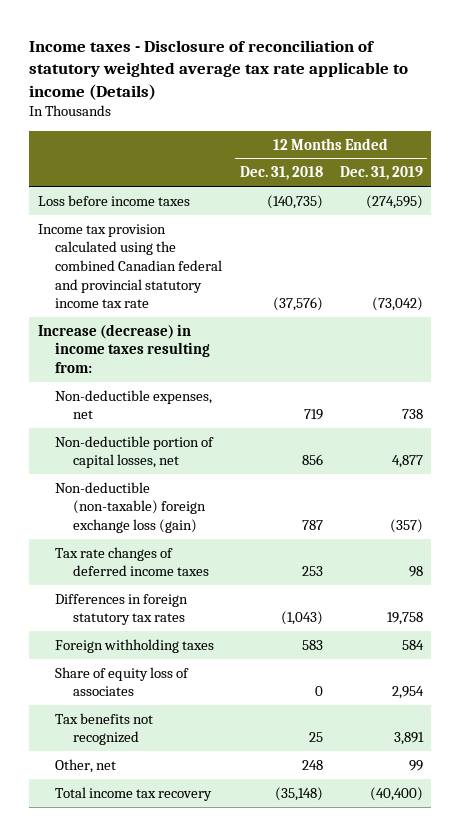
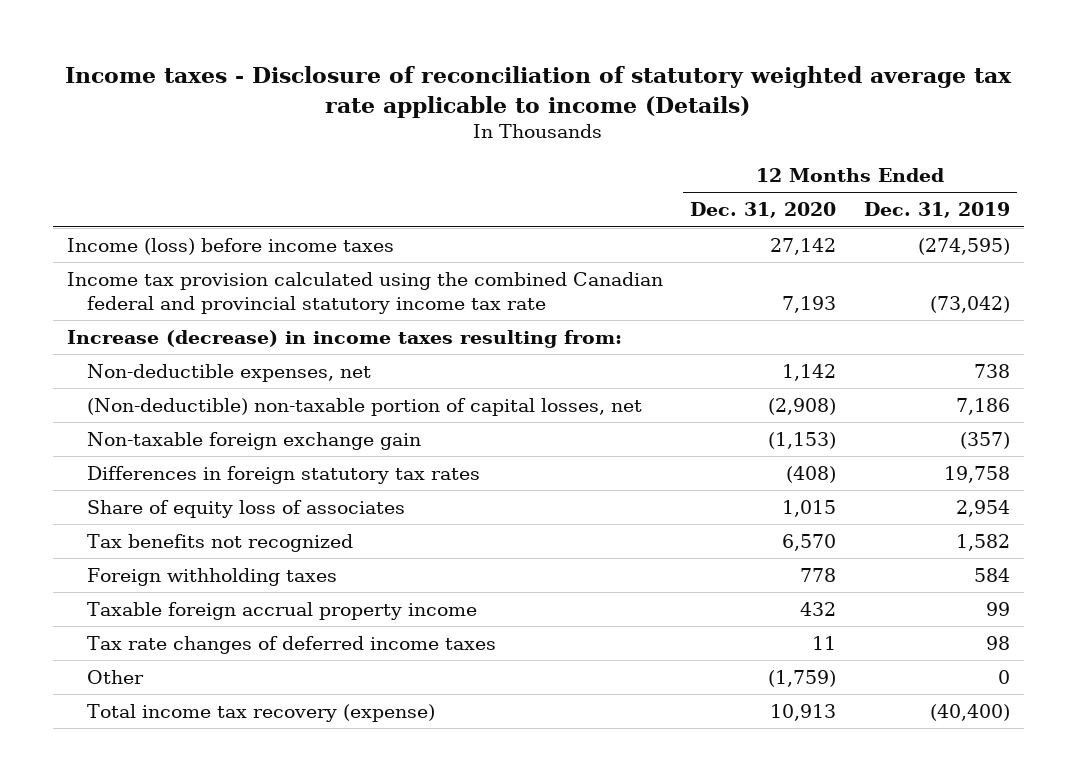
- | 12 Months Ended Dec. 31, 2018 | 12 Months Ended Dec. 31, 2019
+ | 12 Months Ended Dec. 31, 2020 | 12 Months Ended Dec. 31, 2019
- Loss before income taxes | (140,735) | (274,595)
+ Income (loss) before income taxes | 27,142 | (274,595)
- Non-deductible portion of capital losses, net | 856 | 4,877
- Non-deductible (non-taxable) foreign exchange loss (gain) | 787 | (357)
+ (Non-deductible) non-taxable portion of capital losses, net | (2,908) | 7,186
+ Non-taxable foreign exchange gain | (1,153) | (357)
- Tax benefits not recognized | 25 | 3,891
- Other, net | 248 | 99
- Total income tax recovery | (35,148) | (40,400)
+ Tax benefits not recognized | 6,570 | 1,582
moved down: Foreign withholding taxes | 778 | 584
+ Taxable foreign accrual property income | 432 | 99
moved down: Tax rate changes of deferred income taxes | 11 | 98
+ Other | (1,759) | 0
+ Total income tax recovery (expense) | 10,913 | (40,400)

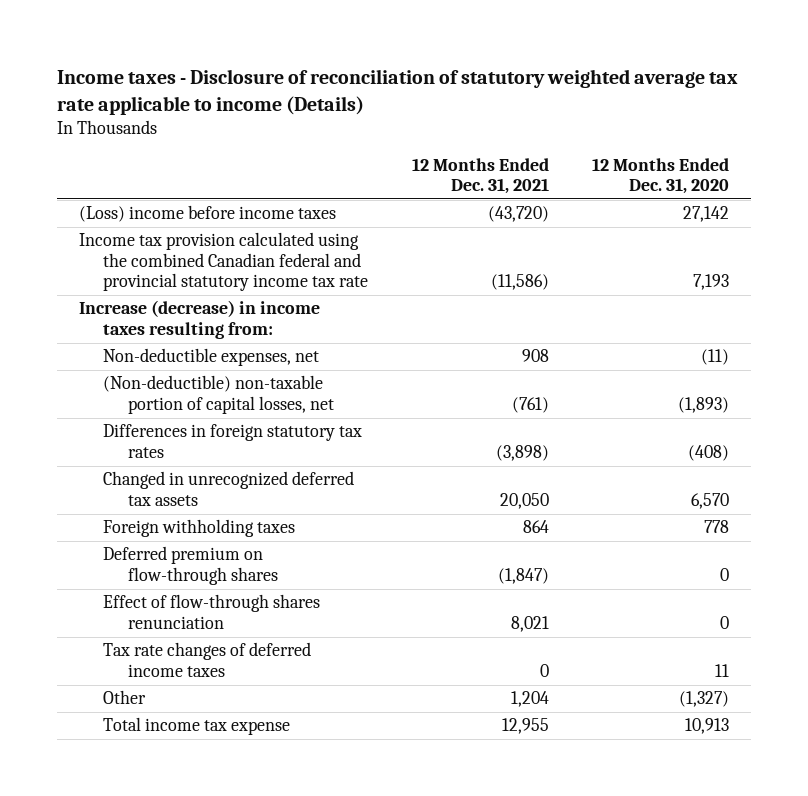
- | 12 Months Ended Dec. 31, 2020 | 12 Months Ended Dec. 31, 2019
+ | 12 Months Ended Dec. 31, 2021 | 12 Months Ended Dec. 31, 2020
- Income (loss) before income taxes | 27,142 | (274,595)
+ (Loss) income before income taxes | (43,720) | 27,142
- Non-deductible expenses, net | 1,142 | 738
- (Non-deductible) non-taxable portion of capital losses, net | (2,908) | 7,186
- Non-taxable foreign exchange gain | (1,153) | (357)
+ Non-deductible expenses, net | 908 | (11)
+ (Non-deductible) non-taxable portion of capital losses, net | (761) | (1,893)
- Share of equity loss of associates | 1,015 | 2,954
- Tax benefits not recognized | 6,570 | 1,582
+ Changed in unrecognized deferred tax assets | 20,050 | 6,570
- Taxable foreign accrual property income | 432 | 99
+ Deferred premium on flow-through shares | (1,847) | 0
+ Effect of flow-through shares renunciation | 8,021 | 0
- Other | (1,759) | 0
- Total income tax recovery (expense) | 10,913 | (40,400)
+ Other | 1,204 | (1,327)
+ Total income tax expense | 12,955 | 10,913

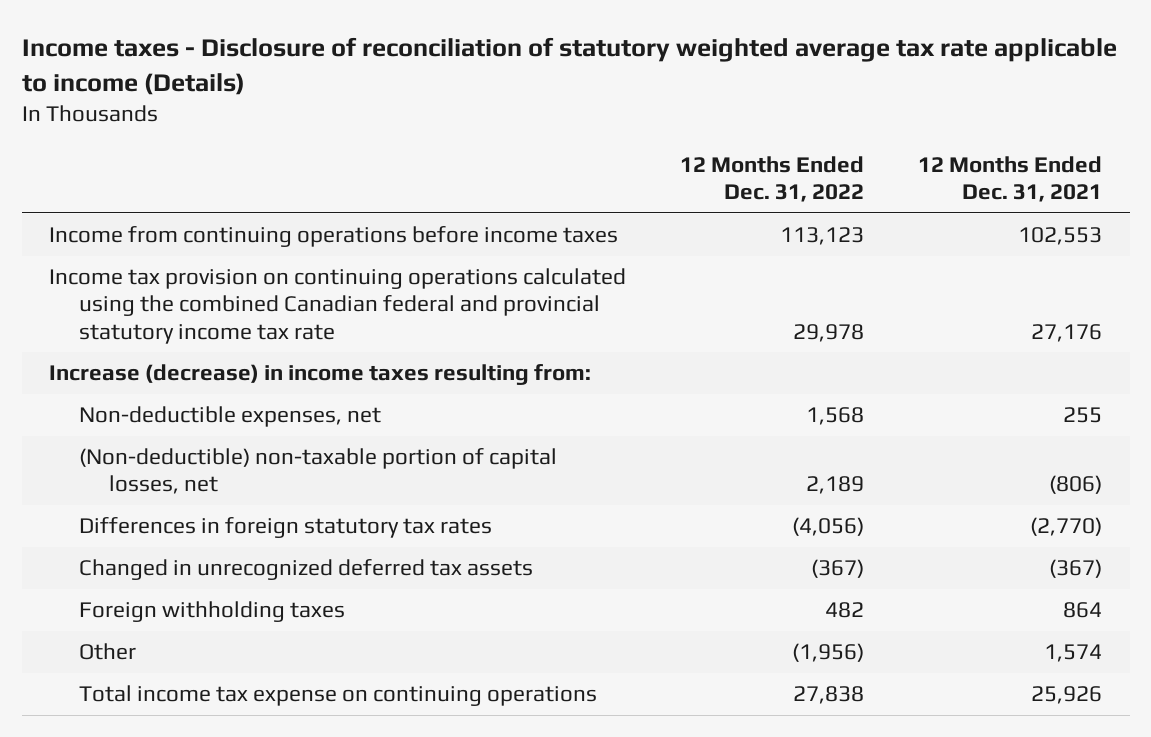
- | 12 Months Ended Dec. 31, 2021 | 12 Months Ended Dec. 31, 2020
+ | 12 Months Ended Dec. 31, 2022 | 12 Months Ended Dec. 31, 2021
- (Loss) income before income taxes | (43,720) | 27,142
- Income tax provision calculated using the combined Canadian federal and provincial statutory income tax rate | (11,586) | 7,193
+ Income from continuing operations before income taxes | 113,123 | 102,553
+ Income tax provision on continuing operations calculated using the combined Canadian federal and provincial statutory income tax rate | 29,978 | 27,176
- Non-deductible expenses, net | 908 | (11)
- (Non-deductible) non-taxable portion of capital losses, net | (761) | (1,893)
- Differences in foreign statutory tax rates | (3,898) | (408)
- Changed in unrecognized deferred tax assets | 20,050 | 6,570
+ Non-deductible expenses, net | 1,568 | 255
+ (Non-deductible) non-taxable portion of capital losses, net | 2,189 | (806)
+ Differences in foreign statutory tax rates | (4,056) | (2,770)
+ Changed in unrecognized deferred tax assets | (367) | (367)
- Deferred premium on flow-through shares | (1,847) | 0
- Effect of flow-through shares renunciation | 8,021 | 0
- Tax rate changes of deferred income taxes | 0 | 11
- Other | 1,204 | (1,327)
- Total income tax expense | 12,955 | 10,913
+ Other | (1,956) | 1,574
+ Total income tax expense on continuing operations | 27,838 | 25,926

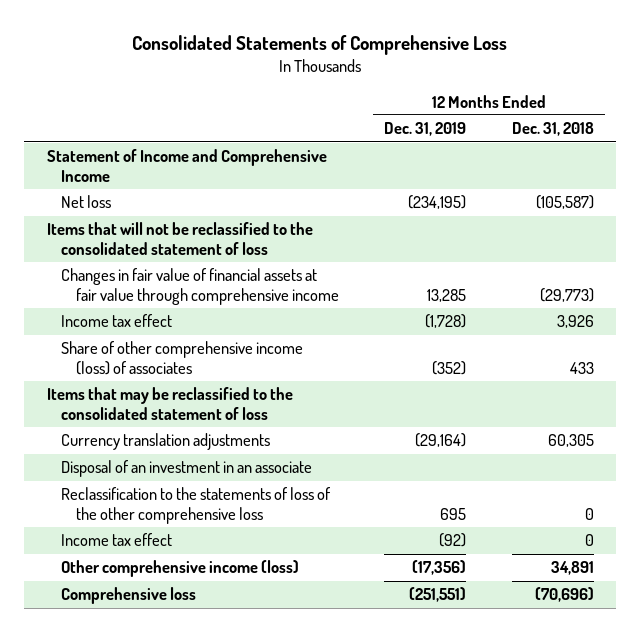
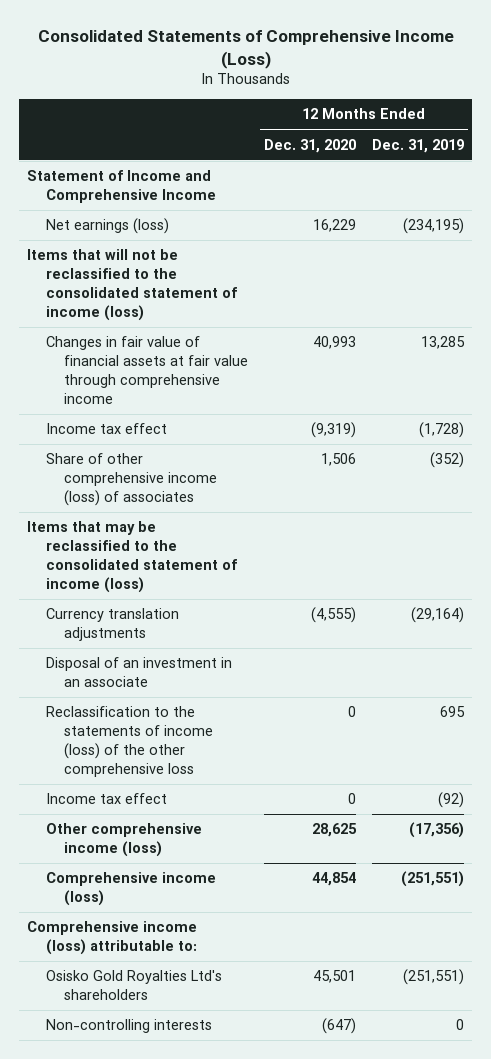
- Consolidated Statements of Comprehensive Loss
+ Consolidated Statements of Comprehensive Income (Loss)
- | 12 Months Ended Dec. 31, 2019 | 12 Months Ended Dec. 31, 2018
+ | 12 Months Ended Dec. 31, 2020 | 12 Months Ended Dec. 31, 2019
- Net loss | (234,195) | (105,587)
- Items that will not be reclassified to the consolidated statement of loss
+ Net earnings (loss) | 16,229 | (234,195)
+ Items that will not be reclassified to the consolidated statement of income (loss)
- Items that may be reclassified to the consolidated statement of loss
+ Items that may be reclassified to the consolidated statement of income (loss)
- Reclassification to the statements of loss of the other comprehensive loss | 695 | 0
+ Reclassification to the statements of income (loss) of the other comprehensive loss | 0 | 695
- Comprehensive loss | (251,551) | (70,696)
+ Comprehensive income (loss) | 44,854 | (251,551)
+ Comprehensive income (loss) attributable to:
+ Osisko Gold Royalties Ltd's shareholders | 45,501 | (251,551)
+ Non-controlling interests | (647) | 0

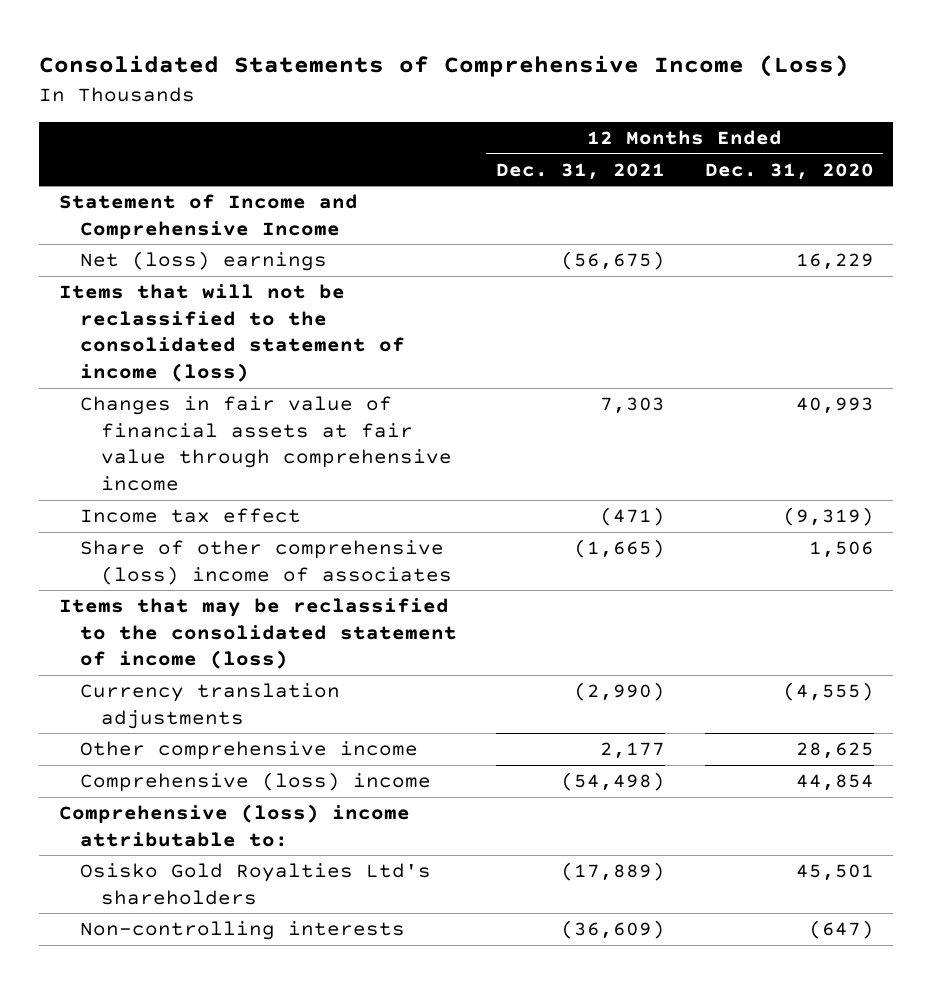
- | 12 Months Ended Dec. 31, 2020 | 12 Months Ended Dec. 31, 2019
+ | 12 Months Ended Dec. 31, 2021 | 12 Months Ended Dec. 31, 2020
- Net earnings (loss) | 16,229 | (234,195)
+ Net (loss) earnings | (56,675) | 16,229
- Share of other comprehensive income (loss) of associates | 1,506 | (352)
+ Share of other comprehensive (loss) income of associates | (1,665) | 1,506
- Disposal of an investment in an associate
- Reclassification to the statements of income (loss) of the other comprehensive loss | 0 | 695
- Income tax effect | 0 | (92)
- Other comprehensive income (loss) | 28,625 | (17,356)
- Comprehensive income (loss) | 44,854 | (251,551)
- Comprehensive income (loss) attributable to:
+ Other comprehensive income | 2,177 | 28,625
+ Comprehensive (loss) income | (54,498) | 44,854
+ Comprehensive (loss) income attributable to:

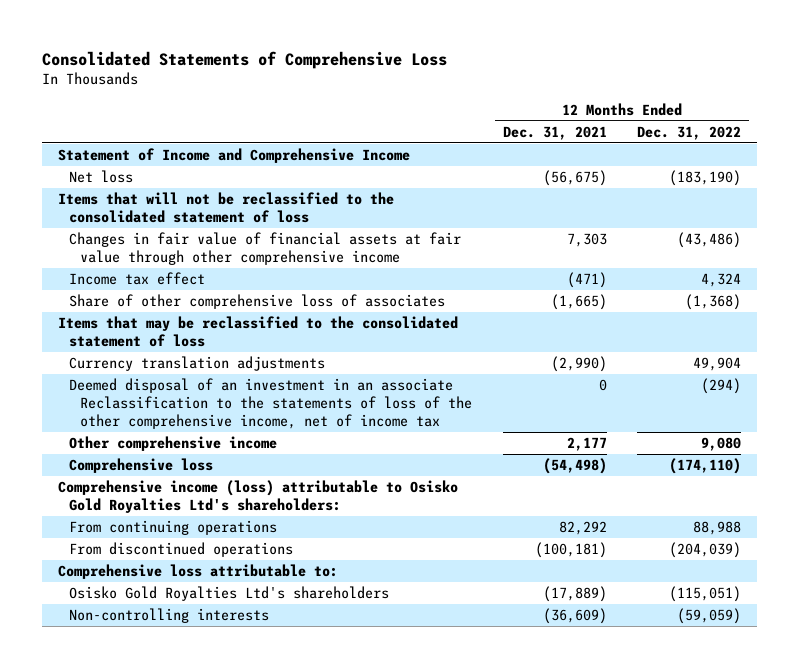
- Consolidated Statements of Comprehensive Income (Loss)
+ Consolidated Statements of Comprehensive Loss
- | 12 Months Ended Dec. 31, 2021 | 12 Months Ended Dec. 31, 2020
+ | 12 Months Ended Dec. 31, 2021 | 12 Months Ended Dec. 31, 2022
- Net (loss) earnings | (56,675) | 16,229
- Items that will not be reclassified to the consolidated statement of income (loss)
- Changes in fair value of financial assets at fair value through comprehensive income | 7,303 | 40,993
+ Net loss | (56,675) | (183,190)
+ Items that will not be reclassified to the consolidated statement of loss
+ Changes in fair value of financial assets at fair value through other comprehensive income | 7,303 | (43,486)
- Share of other comprehensive (loss) income of associates | (1,665) | 1,506
- Items that may be reclassified to the consolidated statement of income (loss)
+ Share of other comprehensive loss of associates | (1,665) | (1,368)
+ Items that may be reclassified to the consolidated statement of loss
+ Deemed disposal of an investment in an associate Reclassification to the statements of loss of the other comprehensive income, net of income tax | 0 | (294)
- Comprehensive (loss) income | (54,498) | 44,854
- Comprehensive (loss) income attributable to:
+ Comprehensive loss | (54,498) | (174,110)
+ Comprehensive income (loss) attributable to Osisko Gold Royalties Ltd's shareholders:
+ From continuing operations | 82,292 | 88,988
+ From discontinued operations | (100,181) | (204,039)
+ Comprehensive loss attributable to:

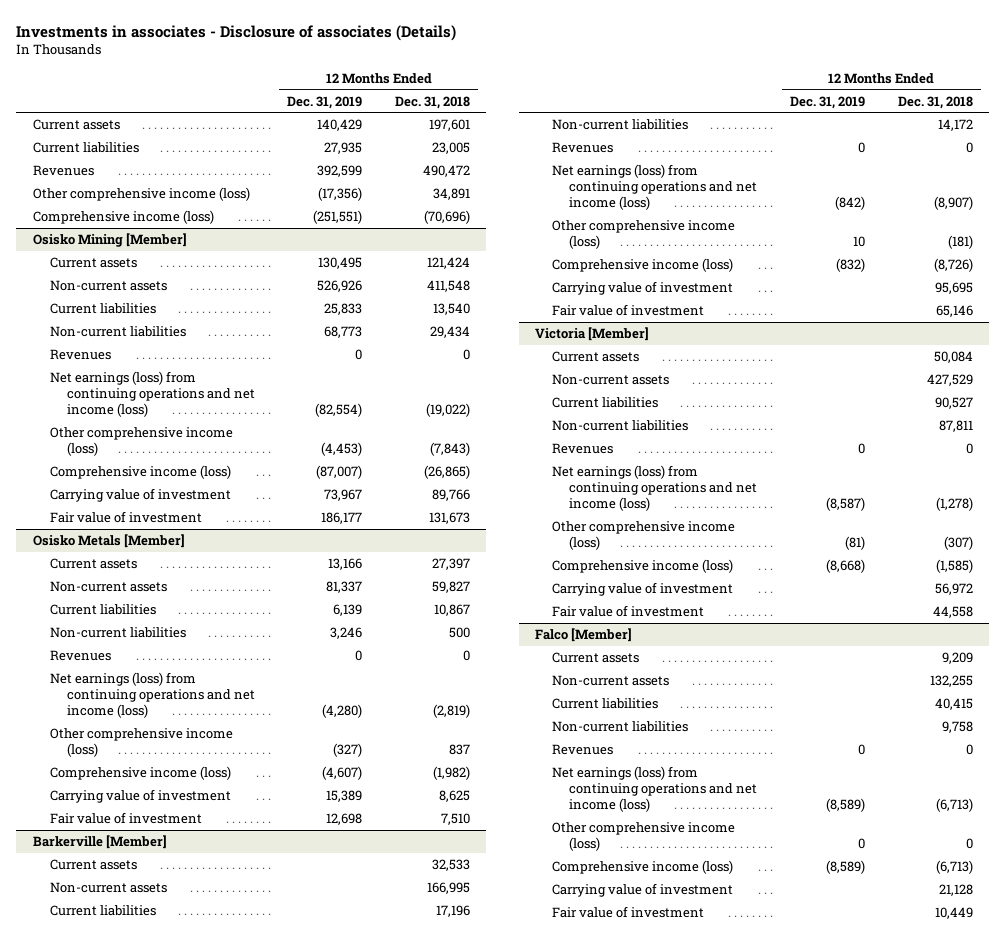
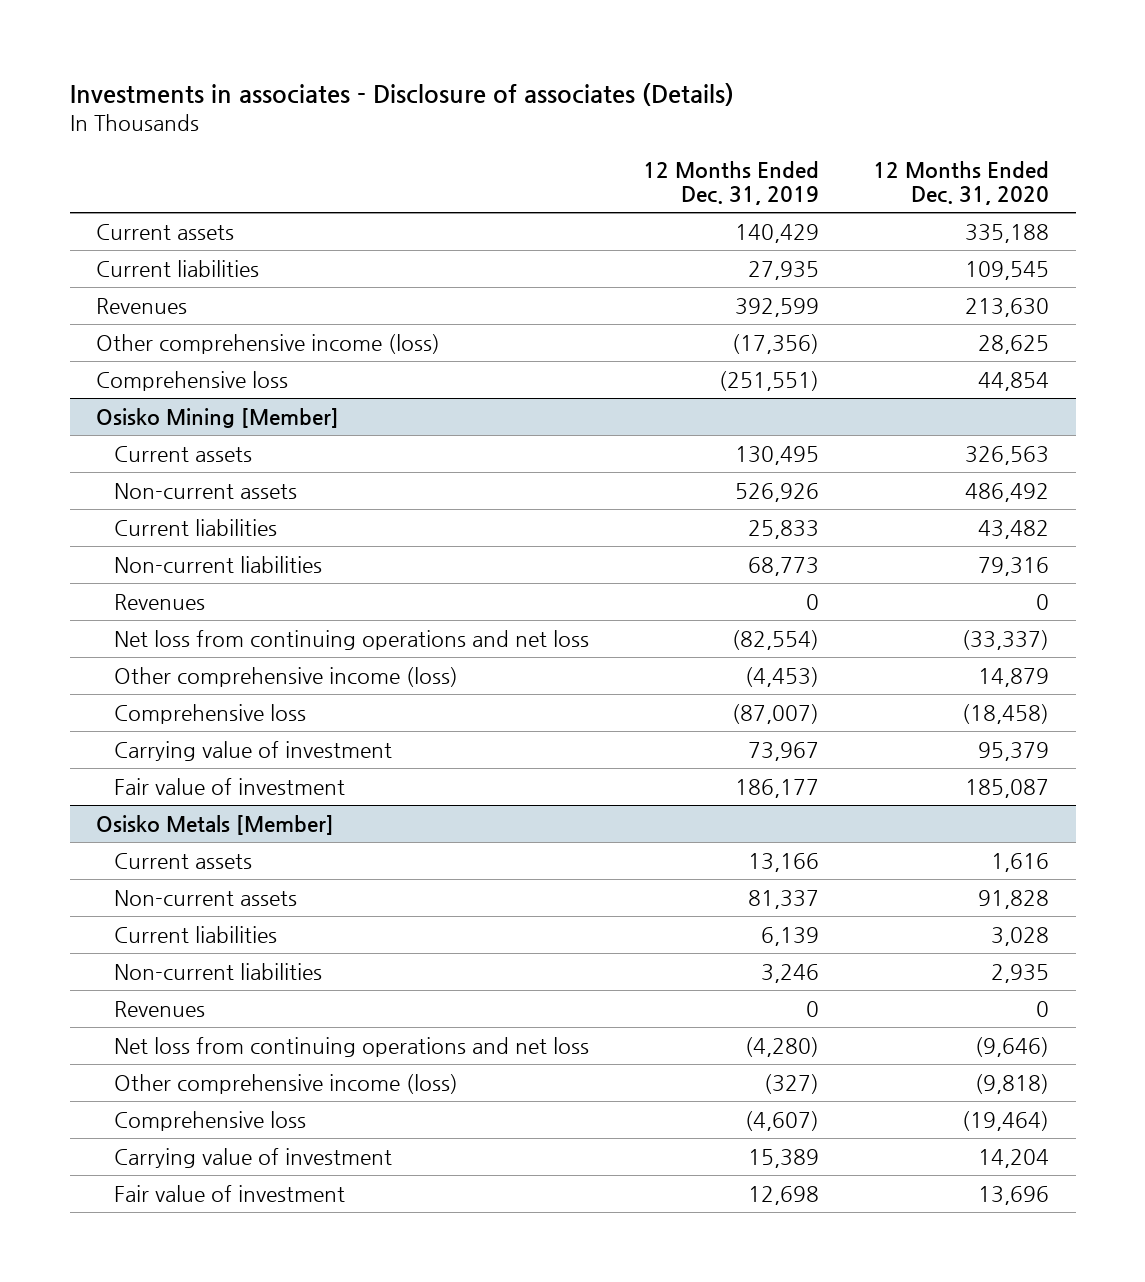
- | 12 Months Ended Dec. 31, 2019 | 12 Months Ended Dec. 31, 2018
+ | 12 Months Ended Dec. 31, 2019 | 12 Months Ended Dec. 31, 2020
- Comprehensive income (loss) | (251,551) | (70,696)
+ Comprehensive loss | (251,551) | 44,854
@ Osisko Mining [Member]
- Net earnings (loss) from continuing operations and net income (loss) | (82,554) | (19,022)
+ Net loss from continuing operations and net loss | (82,554) | (33,337)
- Comprehensive income (loss) | (87,007) | (26,865)
+ Comprehensive loss | (87,007) | (18,458)
@ Osisko Metals [Member]
- Net earnings (loss) from continuing operations and net income (loss) | (4,280) | (2,819)
+ Net loss from continuing operations and net loss | (4,280) | (9,646)
- Comprehensive income (loss) | (4,607) | (1,982)
+ Comprehensive loss | (4,607) | (19,464)
- Barkerville [Member]
- Current assets | | 32,533
- Non-current assets | | 166,995
- Current liabilities | | 17,196
- Non-current liabilities | | 14,172
- Revenues | 0 | 0
- Net earnings (loss) from continuing operations and net income (loss) | (842) | (8,907)
- Other comprehensive income (loss) | 10 | (181)
- Comprehensive income (loss) | (832) | (8,726)
- Carrying value of investment | | 95,695
- Fair value of investment | | 65,146
- Victoria [Member]
- Current assets | | 50,084
- Non-current assets | | 427,529
- Current liabilities | | 90,527
- Non-current liabilities | | 87,811
- Revenues | 0 | 0
- Net earnings (loss) from continuing operations and net income (loss) | (8,587) | (1,278)
- Other comprehensive income (loss) | (81) | (307)
- Comprehensive income (loss) | (8,668) | (1,585)
- Carrying value of investment | | 56,972
- Fair value of investment | | 44,558
- Falco [Member]
- Current assets | | 9,209
- Non-current assets | | 132,255
- Current liabilities | | 40,415
- Non-current liabilities | | 9,758
- Revenues | 0 | 0
- Net earnings (loss) from continuing operations and net income (loss) | (8,589) | (6,713)
- Other comprehensive income (loss) | 0 | 0
- Comprehensive income (loss) | (8,589) | (6,713)
- Carrying value of investment | | 21,128
- Fair value of investment | | 10,449

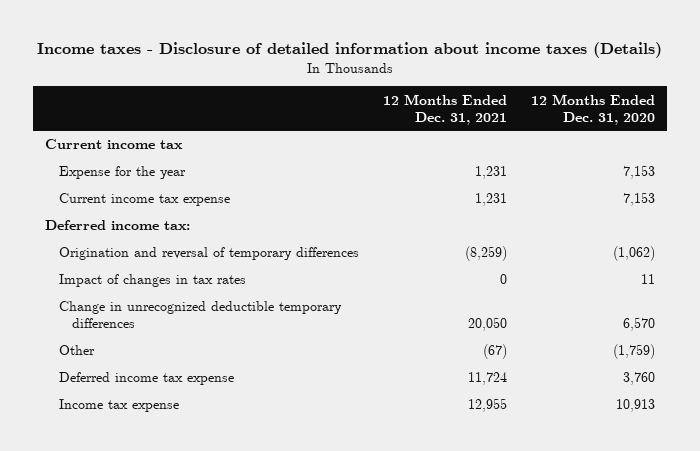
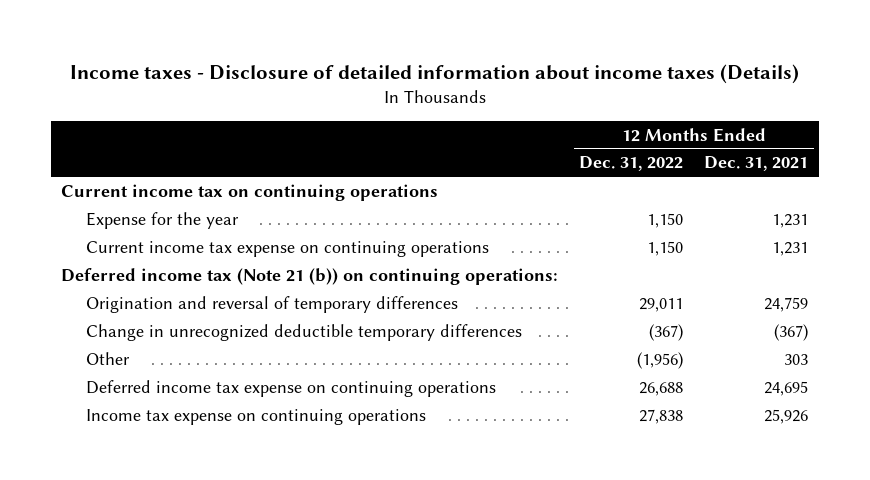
- | 12 Months Ended Dec. 31, 2021 | 12 Months Ended Dec. 31, 2020
+ | 12 Months Ended Dec. 31, 2022 | 12 Months Ended Dec. 31, 2021
- Current income tax
+ Current income tax on continuing operations
- Current income tax expense | 1,231 | 7,153
- Deferred income tax:
- Origination and reversal of temporary differences | (8,259) | (1,062)
- Impact of changes in tax rates | 0 | 11
- Change in unrecognized deductible temporary differences | 20,050 | 6,570
- Other | (67) | (1,759)
- Deferred income tax expense | 11,724 | 3,760
- Income tax expense | 12,955 | 10,913
+ Current income tax expense on continuing operations | 1,150 | 1,231
+ Deferred income tax (Note 21 (b)) on continuing operations:
+ Origination and reversal of temporary differences | 29,011 | 24,759
+ Change in unrecognized deductible temporary differences | (367) | (367)
+ Other | (1,956) | 303
+ Deferred income tax expense on continuing operations | 26,688 | 24,695
+ Income tax expense on continuing operations | 27,838 | 25,926

